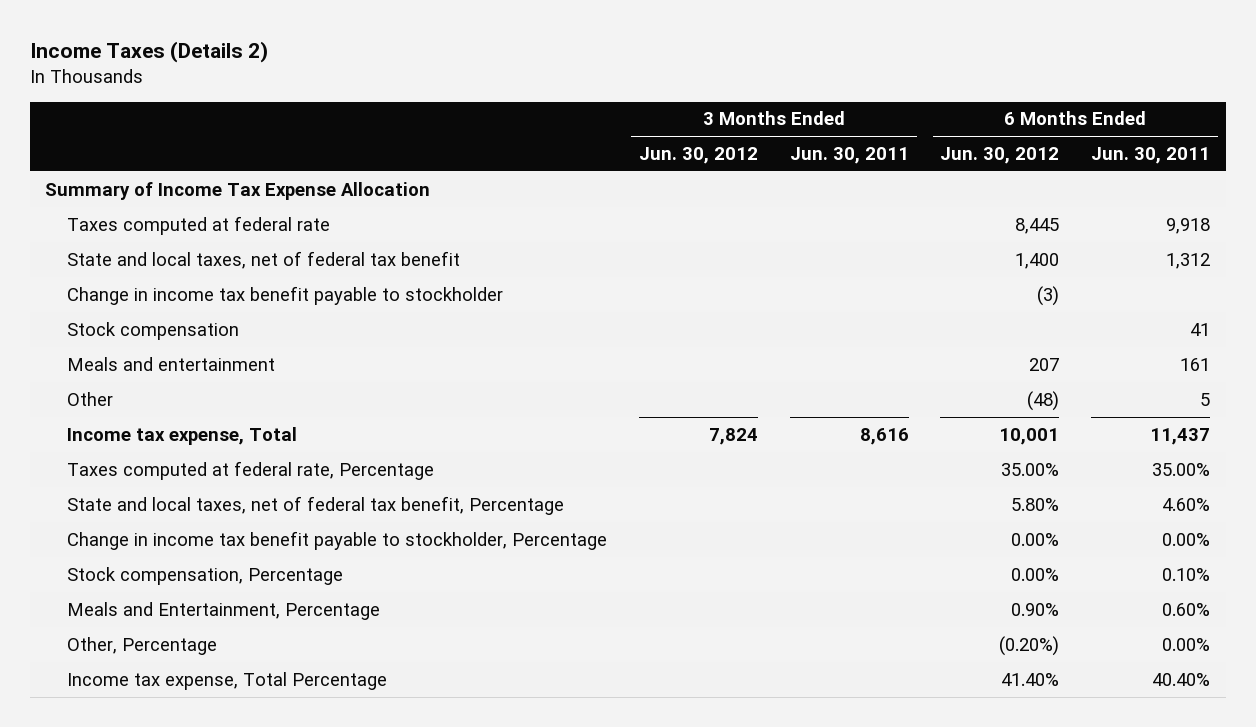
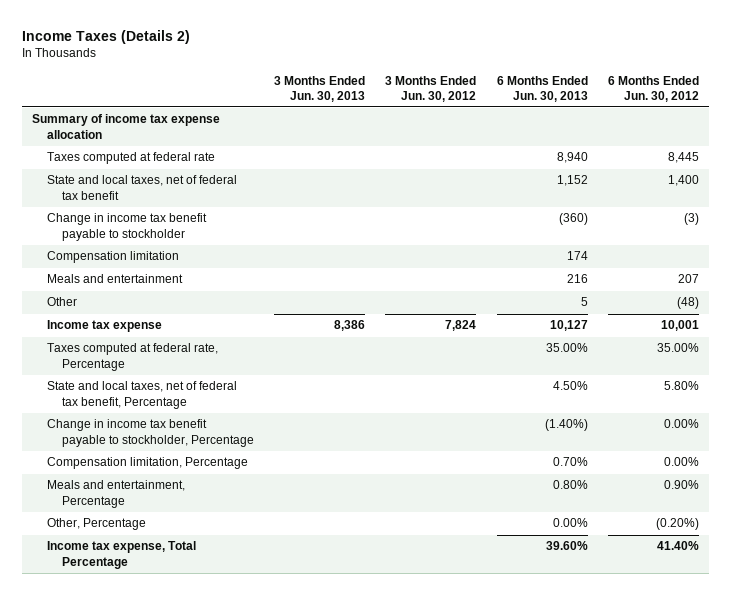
- | 3 Months Ended Jun. 30, 2012 | 3 Months Ended Jun. 30, 2011 | 6 Months Ended Jun. 30, 2012 | 6 Months Ended Jun. 30, 2011
+ | 3 Months Ended Jun. 30, 2013 | 3 Months Ended Jun. 30, 2012 | 6 Months Ended Jun. 30, 2013 | 6 Months Ended Jun. 30, 2012
- Summary of Income Tax Expense Allocation
+ Summary of income tax expense allocation
- Stock compensation | | | | 41
+ Compensation limitation | | | 174 |
- Income tax expense, Total | 7,824 | 8,616 | 10,001 | 11,437
+ Income tax expense | 8,386 | 7,824 | 10,127 | 10,001
- Stock compensation, Percentage | | | 0.00% | 0.10%
- Meals and Entertainment, Percentage | | | 0.90% | 0.60%
+ Compensation limitation, Percentage | | | 0.70% | 0.00%
+ Meals and entertainment, Percentage | | | 0.80% | 0.90%

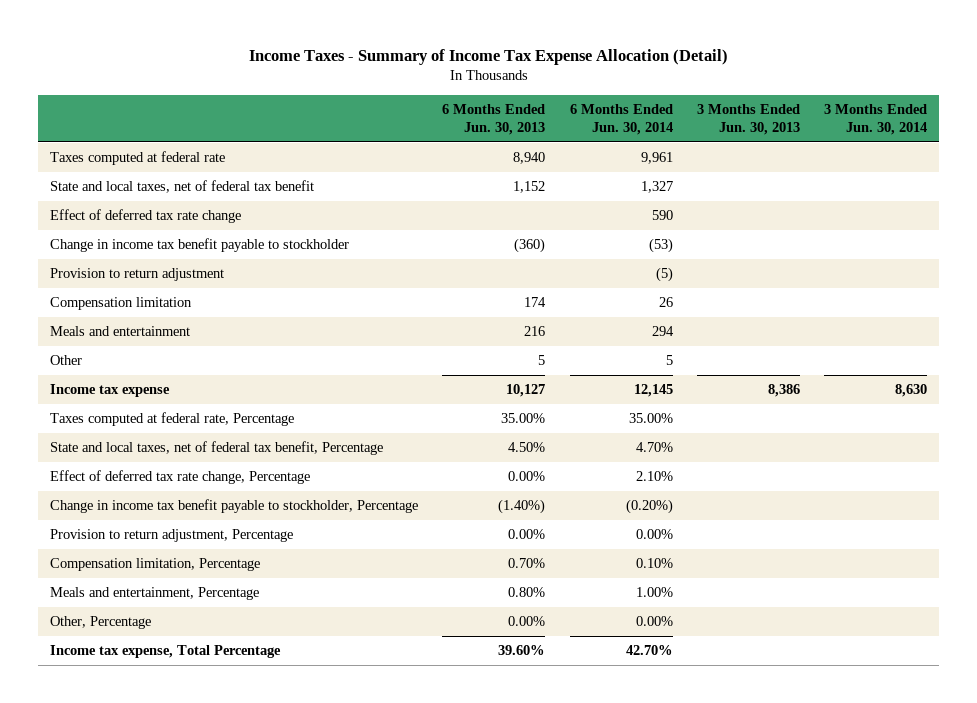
- Income Taxes (Details 2)
+ Income Taxes - Summary of Income Tax Expense Allocation (Detail)
- | 3 Months Ended Jun. 30, 2013 | 3 Months Ended Jun. 30, 2012 | 6 Months Ended Jun. 30, 2013 | 6 Months Ended Jun. 30, 2012
+ | 6 Months Ended Jun. 30, 2013 | 6 Months Ended Jun. 30, 2014 | 3 Months Ended Jun. 30, 2013 | 3 Months Ended Jun. 30, 2014
- Summary of income tax expense allocation
+ Effect of deferred tax rate change | | 590 | |
+ Provision to return adjustment | | (5) | |
+ Effect of deferred tax rate change, Percentage | 0.00% | 2.10% | |
+ Provision to return adjustment, Percentage | 0.00% | 0.00% | |

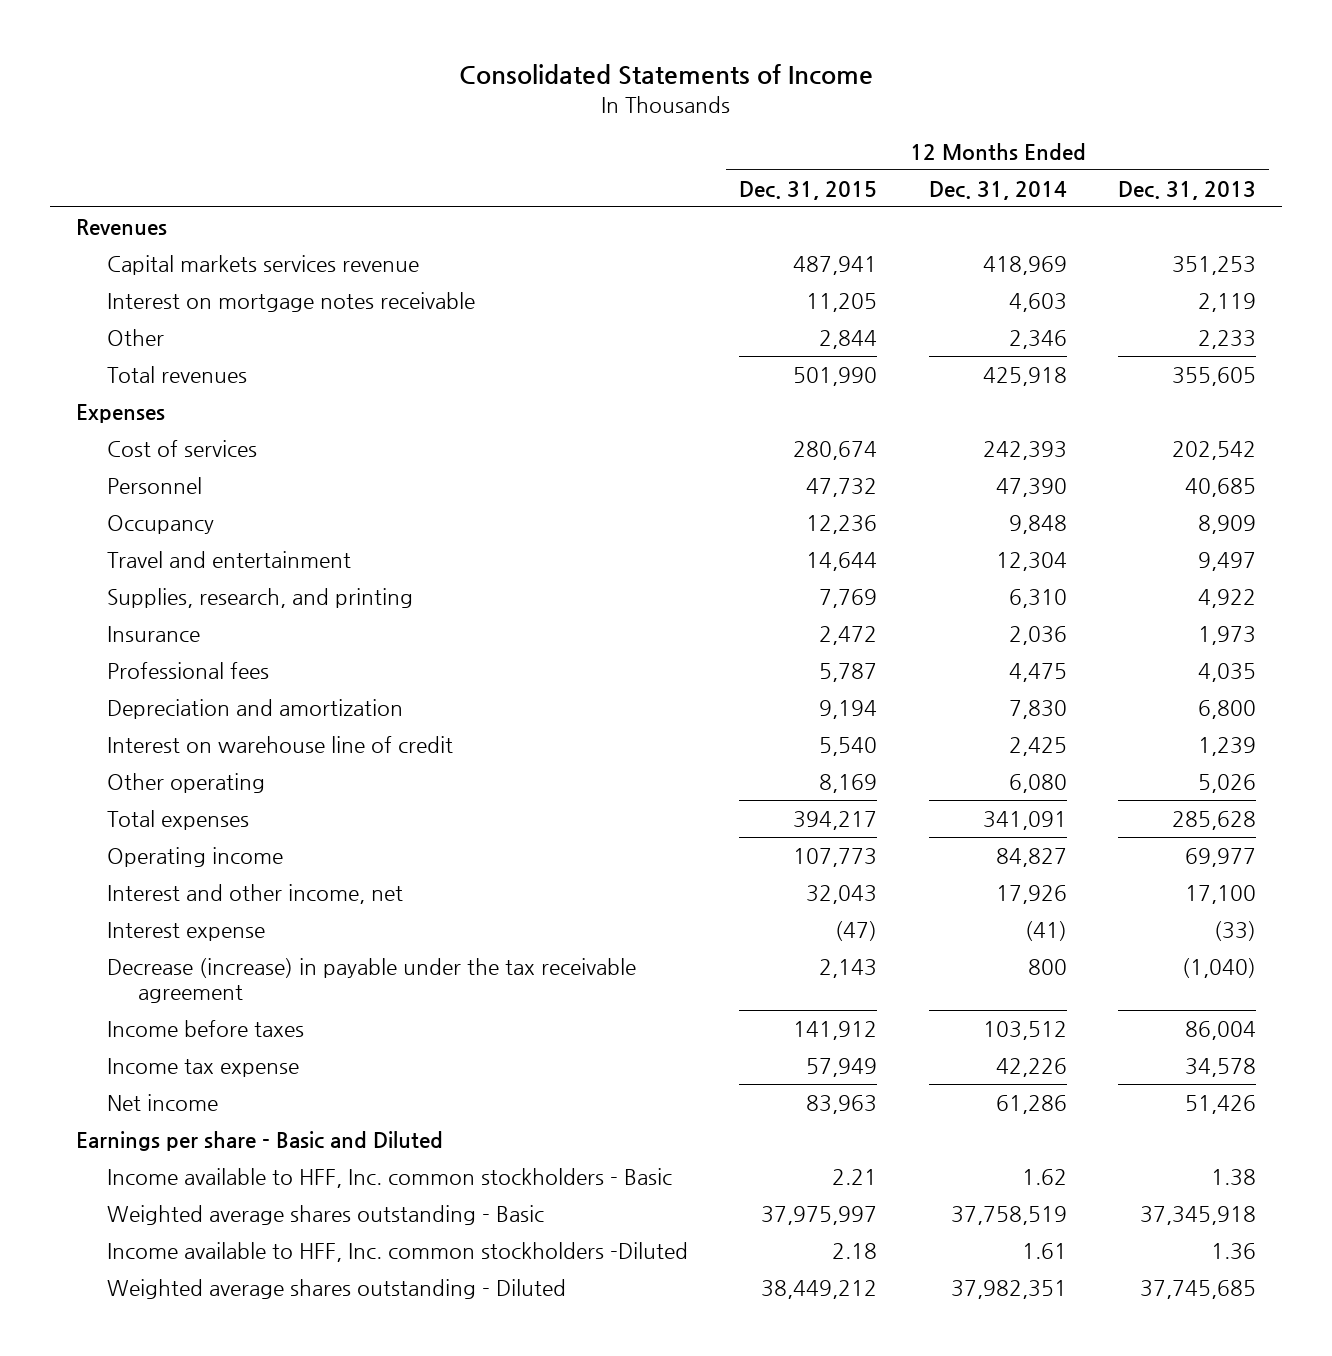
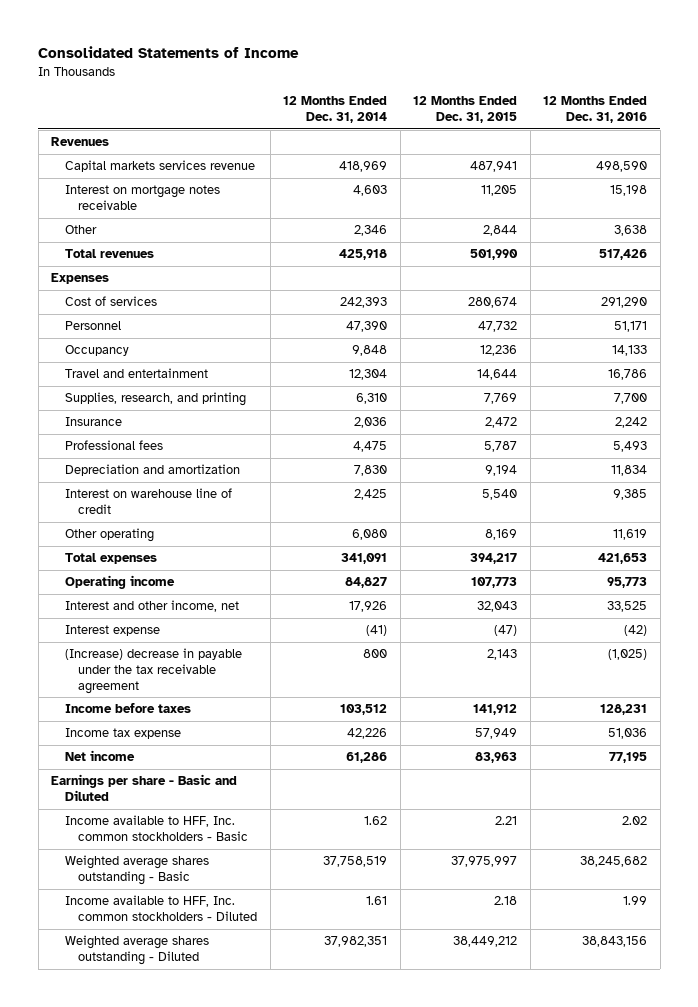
- | 12 Months Ended Dec. 31, 2015 | 12 Months Ended Dec. 31, 2014 | 12 Months Ended Dec. 31, 2013
+ | 12 Months Ended Dec. 31, 2014 | 12 Months Ended Dec. 31, 2015 | 12 Months Ended Dec. 31, 2016
- Decrease (increase) in payable under the tax receivable agreement | 2,143 | 800 | (1,040)
+ (Increase) decrease in payable under the tax receivable agreement | 800 | 2,143 | (1,025)
- Income available to HFF, Inc. common stockholders -Diluted | 2.18 | 1.61 | 1.36
+ Income available to HFF, Inc. common stockholders - Diluted | 1.61 | 2.18 | 1.99

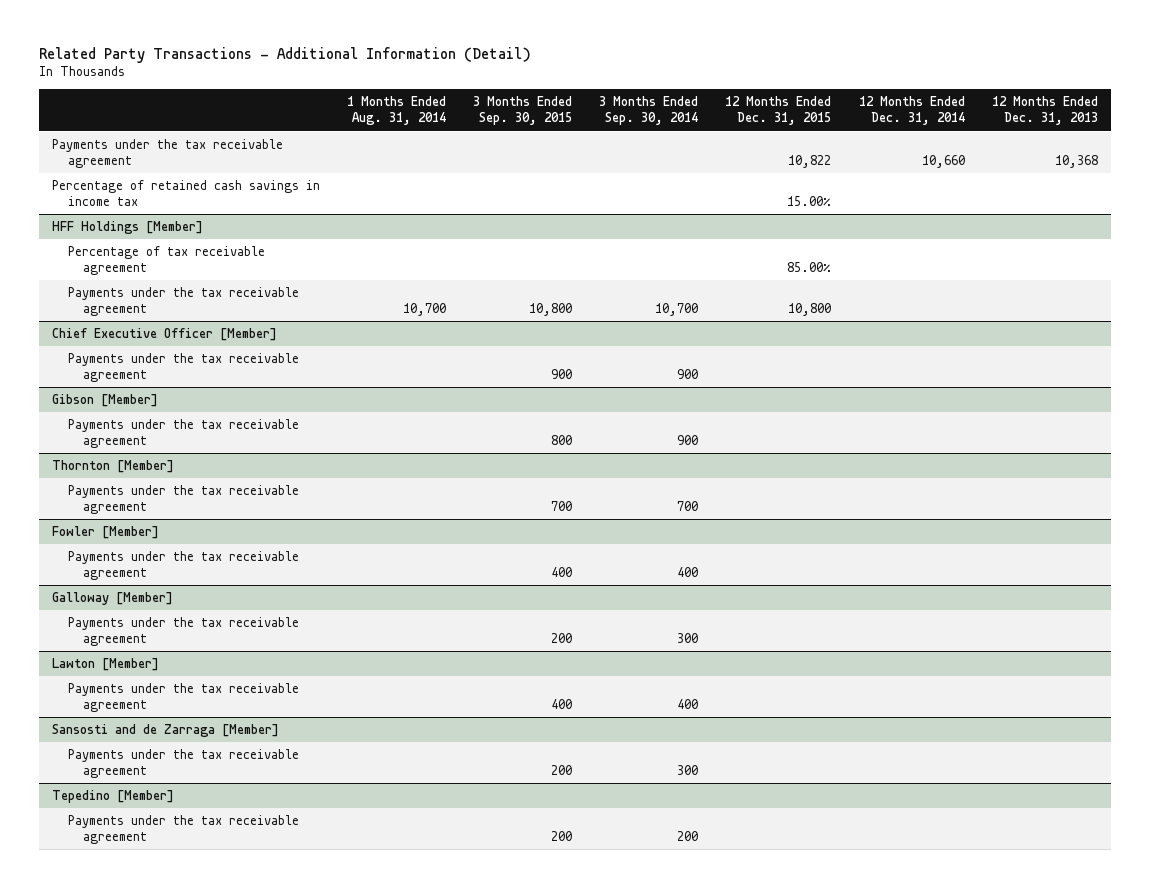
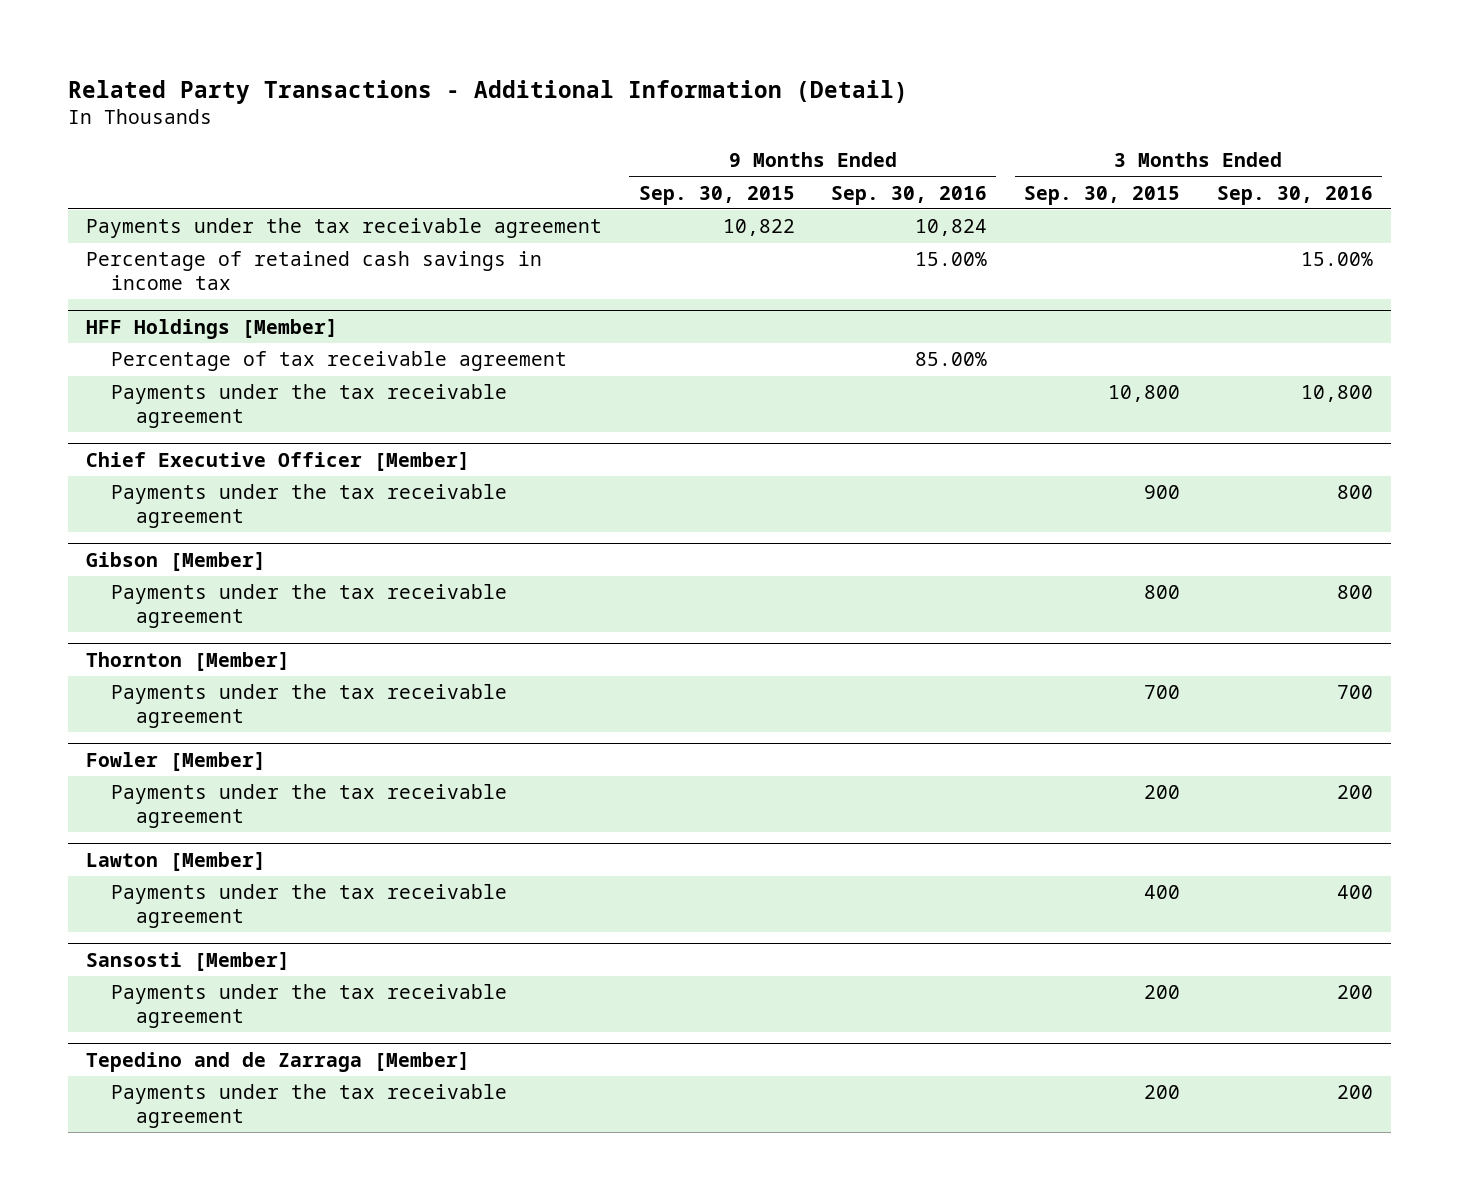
- | 1 Months Ended Aug. 31, 2014 | 3 Months Ended Sep. 30, 2015 | 3 Months Ended Sep. 30, 2014 | 12 Months Ended Dec. 31, 2015 | 12 Months Ended Dec. 31, 2014 | 12 Months Ended Dec. 31, 2013
+ | 9 Months Ended Sep. 30, 2015 | 9 Months Ended Sep. 30, 2016 | 3 Months Ended Sep. 30, 2015 | 3 Months Ended Sep. 30, 2016
@ Fowler [Member]
- Payments under the tax receivable agreement | | 400 | 400 | | |
- Galloway [Member]
- Sansosti and de Zarraga [Member]
+ Sansosti [Member]
- Tepedino [Member]
+ Tepedino and de Zarraga [Member]

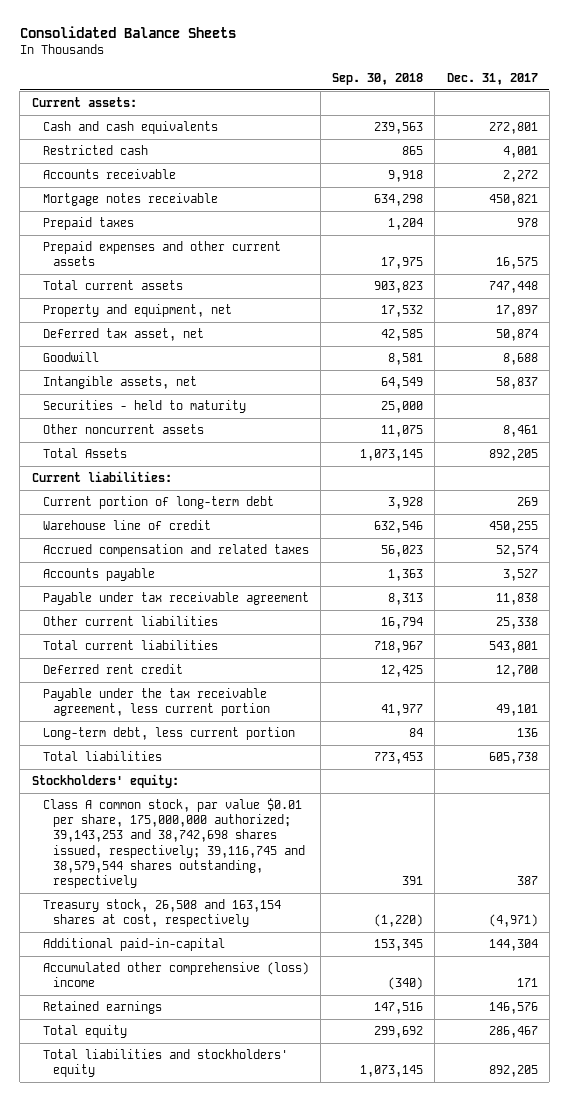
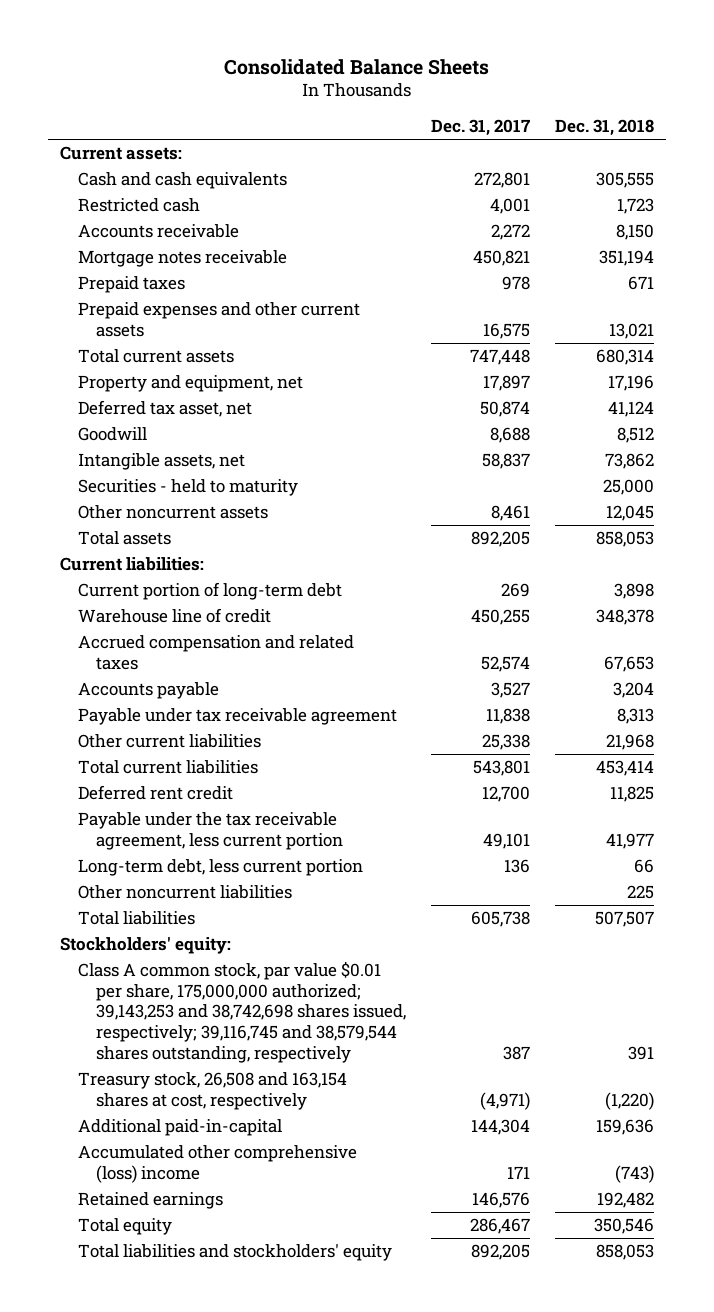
- | Sep. 30, 2018 | Dec. 31, 2017
+ | Dec. 31, 2017 | Dec. 31, 2018
- Total Assets | 1,073,145 | 892,205
+ Total assets | 892,205 | 858,053
+ Other noncurrent liabilities | | 225

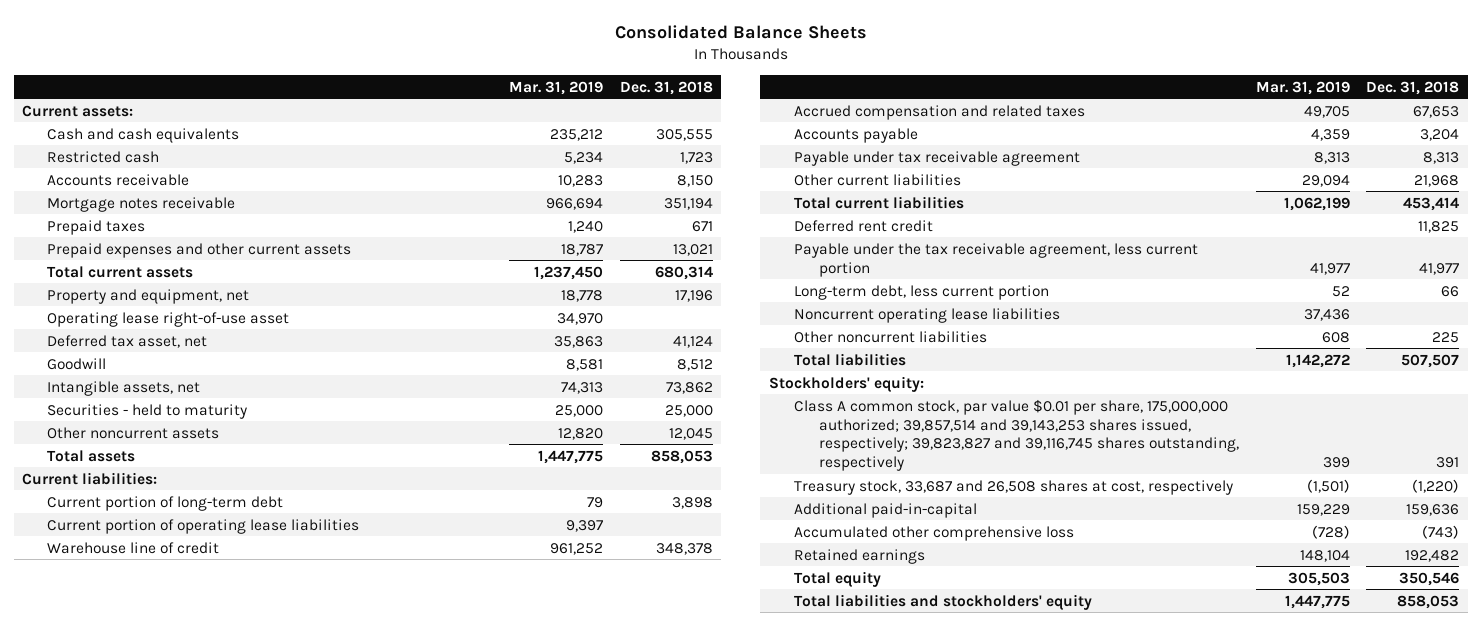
- | Dec. 31, 2017 | Dec. 31, 2018
+ | Mar. 31, 2019 | Dec. 31, 2018
+ Operating lease right-of-use asset | 34,970 |
+ Current portion of operating lease liabilities | 9,397 |
+ Noncurrent operating lease liabilities | 37,436 |
- Class A common stock, par value $0.01 per share, 175,000,000 authorized; 39,143,253 and 38,742,698 shares issued, respectively; 39,116,745 and 38,579,544 shares outstanding, respectively | 387 | 391
- Treasury stock, 26,508 and 163,154 shares at cost, respectively | (4,971) | (1,220)
+ Class A common stock, par value $0.01 per share, 175,000,000 authorized; 39,857,514 and 39,143,253 shares issued, respectively; 39,823,827 and 39,116,745 shares outstanding, respectively | 399 | 391
+ Treasury stock, 33,687 and 26,508 shares at cost, respectively | (1,501) | (1,220)
- Accumulated other comprehensive (loss) income | 171 | (743)
+ Accumulated other comprehensive loss | (728) | (743)

